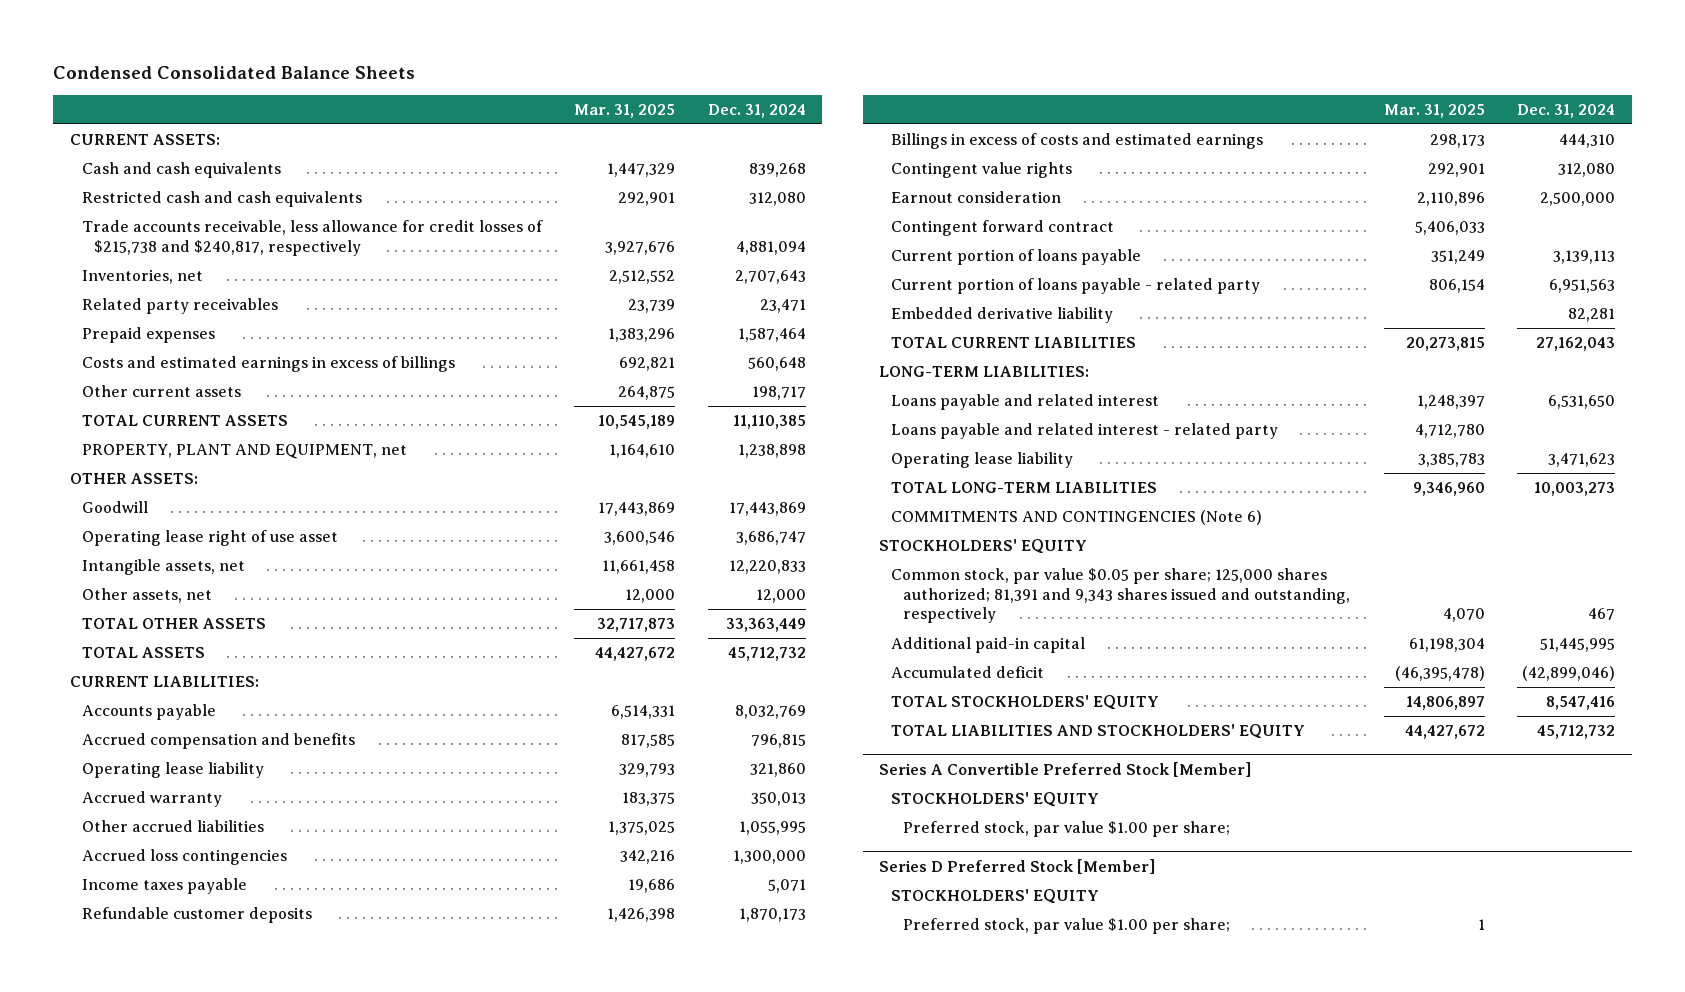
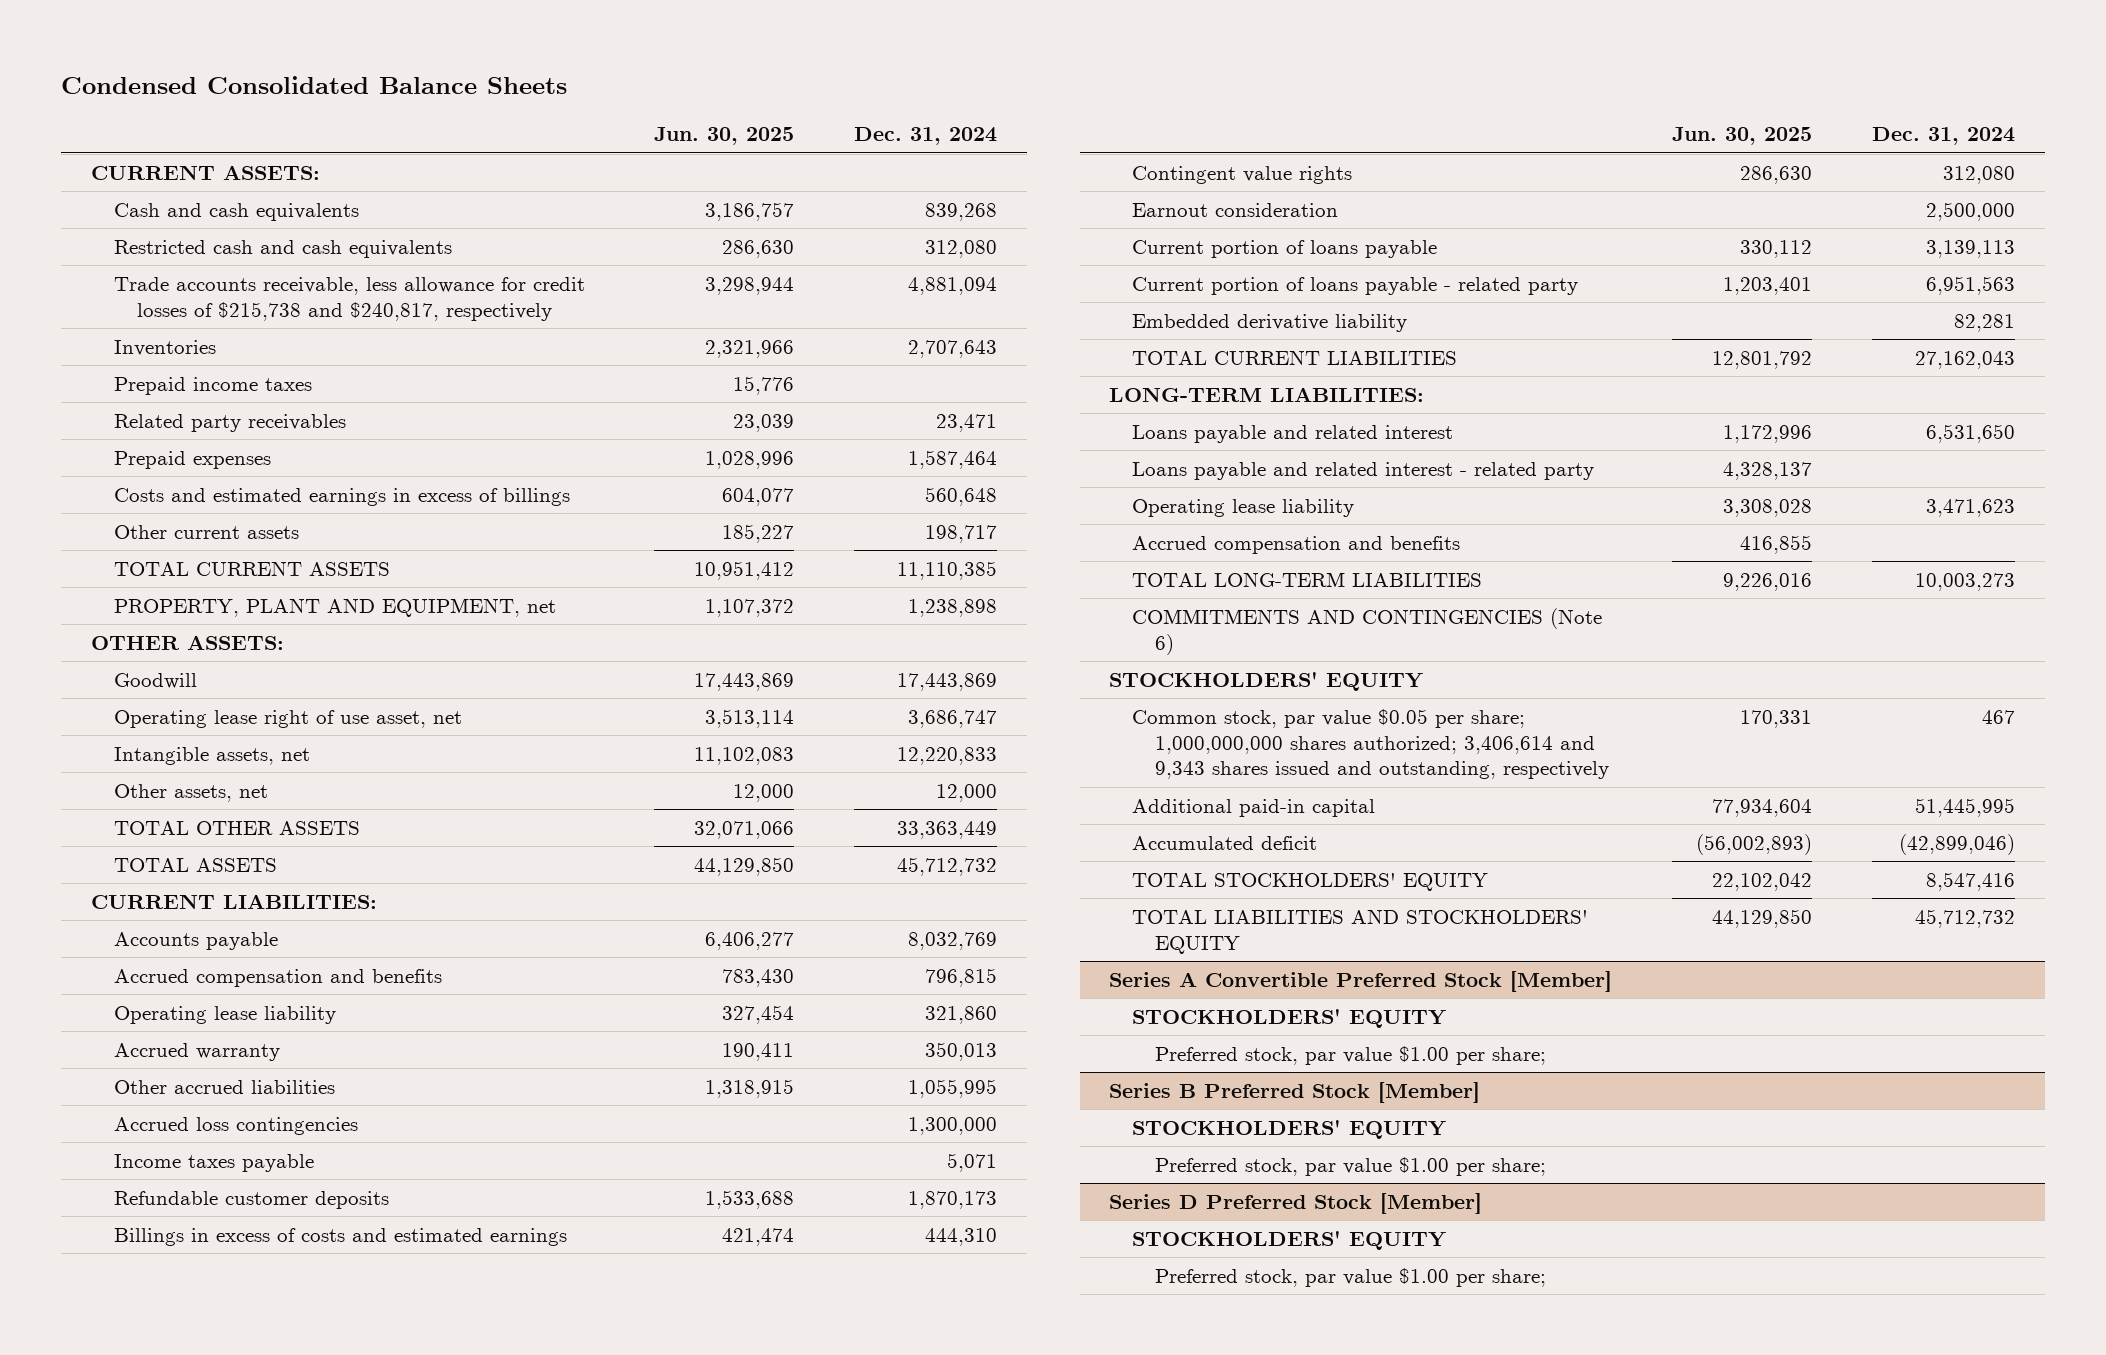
- | Mar. 31, 2025 | Dec. 31, 2024
+ | Jun. 30, 2025 | Dec. 31, 2024
- Inventories, net | 2,512,552 | 2,707,643
+ Inventories | 2,321,966 | 2,707,643
+ Prepaid income taxes | 15,776 |
- Operating lease right of use asset | 3,600,546 | 3,686,747
+ Operating lease right of use asset, net | 3,513,114 | 3,686,747
- Contingent forward contract | 5,406,033 |
+ Accrued compensation and benefits | 416,855 |
- Common stock, par value $0.05 per share; 125,000 shares authorized; 81,391 and 9,343 shares issued and outstanding, respectively | 4,070 | 467
+ Common stock, par value $0.05 per share; 1,000,000,000 shares authorized; 3,406,614 and 9,343 shares issued and outstanding, respectively | 170,331 | 467
+ Series B Preferred Stock [Member]
+ STOCKHOLDERS' EQUITY
+ Preferred stock, par value $1.00 per share;

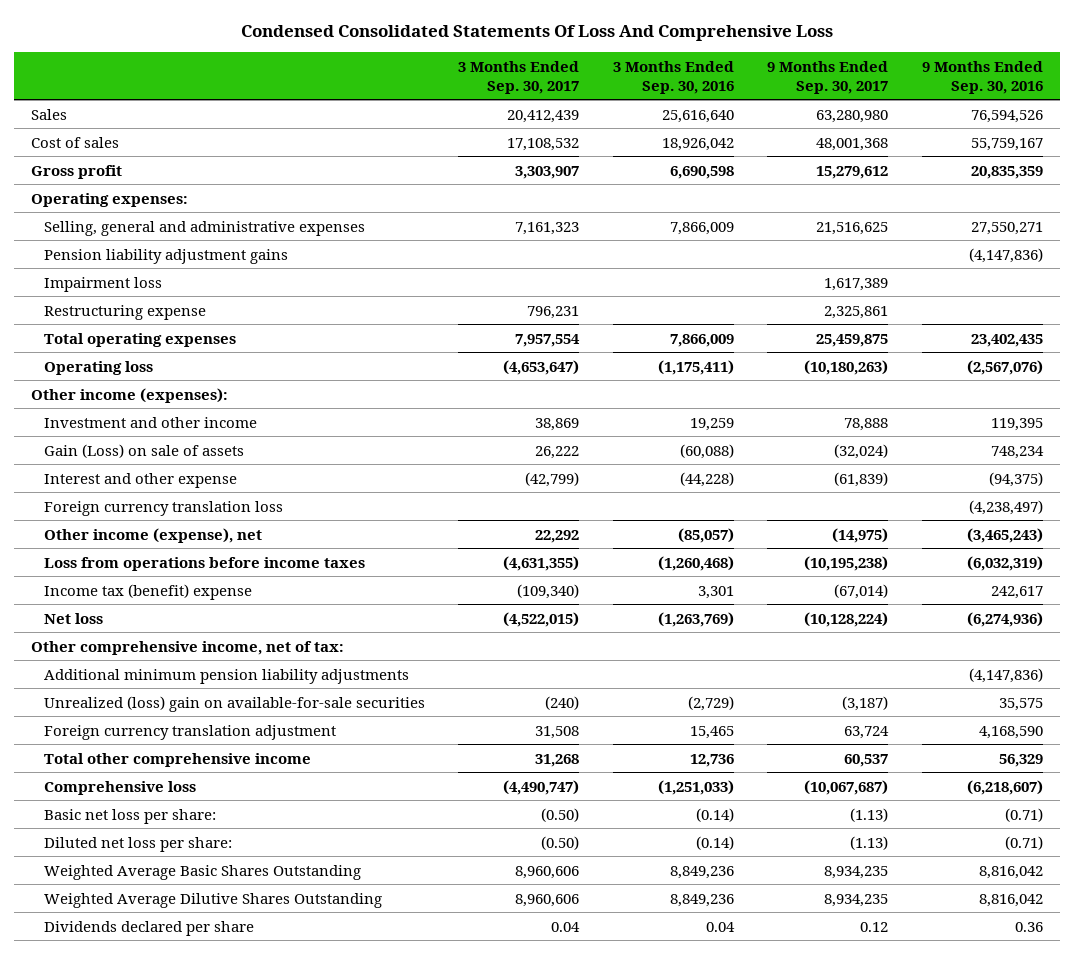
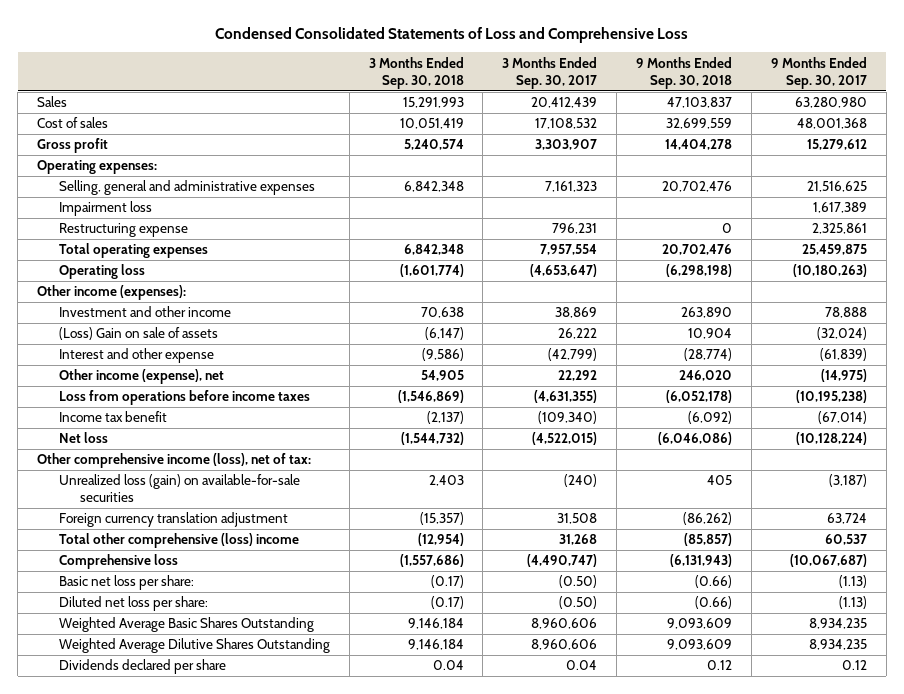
- Condensed Consolidated Statements Of Loss And Comprehensive Loss
+ Condensed Consolidated Statements of Loss and Comprehensive Loss
- | 3 Months Ended Sep. 30, 2017 | 3 Months Ended Sep. 30, 2016 | 9 Months Ended Sep. 30, 2017 | 9 Months Ended Sep. 30, 2016
+ | 3 Months Ended Sep. 30, 2018 | 3 Months Ended Sep. 30, 2017 | 9 Months Ended Sep. 30, 2018 | 9 Months Ended Sep. 30, 2017
- Pension liability adjustment gains | | | | (4,147,836)
- Gain (Loss) on sale of assets | 26,222 | (60,088) | (32,024) | 748,234
+ (Loss) Gain on sale of assets | (6,147) | 26,222 | 10,904 | (32,024)
- Foreign currency translation loss | | | | (4,238,497)
- Income tax (benefit) expense | (109,340) | 3,301 | (67,014) | 242,617
+ Income tax benefit | (2,137) | (109,340) | (6,092) | (67,014)
- Other comprehensive income, net of tax:
- Additional minimum pension liability adjustments | | | | (4,147,836)
- Unrealized (loss) gain on available-for-sale securities | (240) | (2,729) | (3,187) | 35,575
+ Other comprehensive income (loss), net of tax:
+ Unrealized loss (gain) on available-for-sale securities | 2,403 | (240) | 405 | (3,187)
- Total other comprehensive income | 31,268 | 12,736 | 60,537 | 56,329
+ Total other comprehensive (loss) income | (12,954) | 31,268 | (85,857) | 60,537

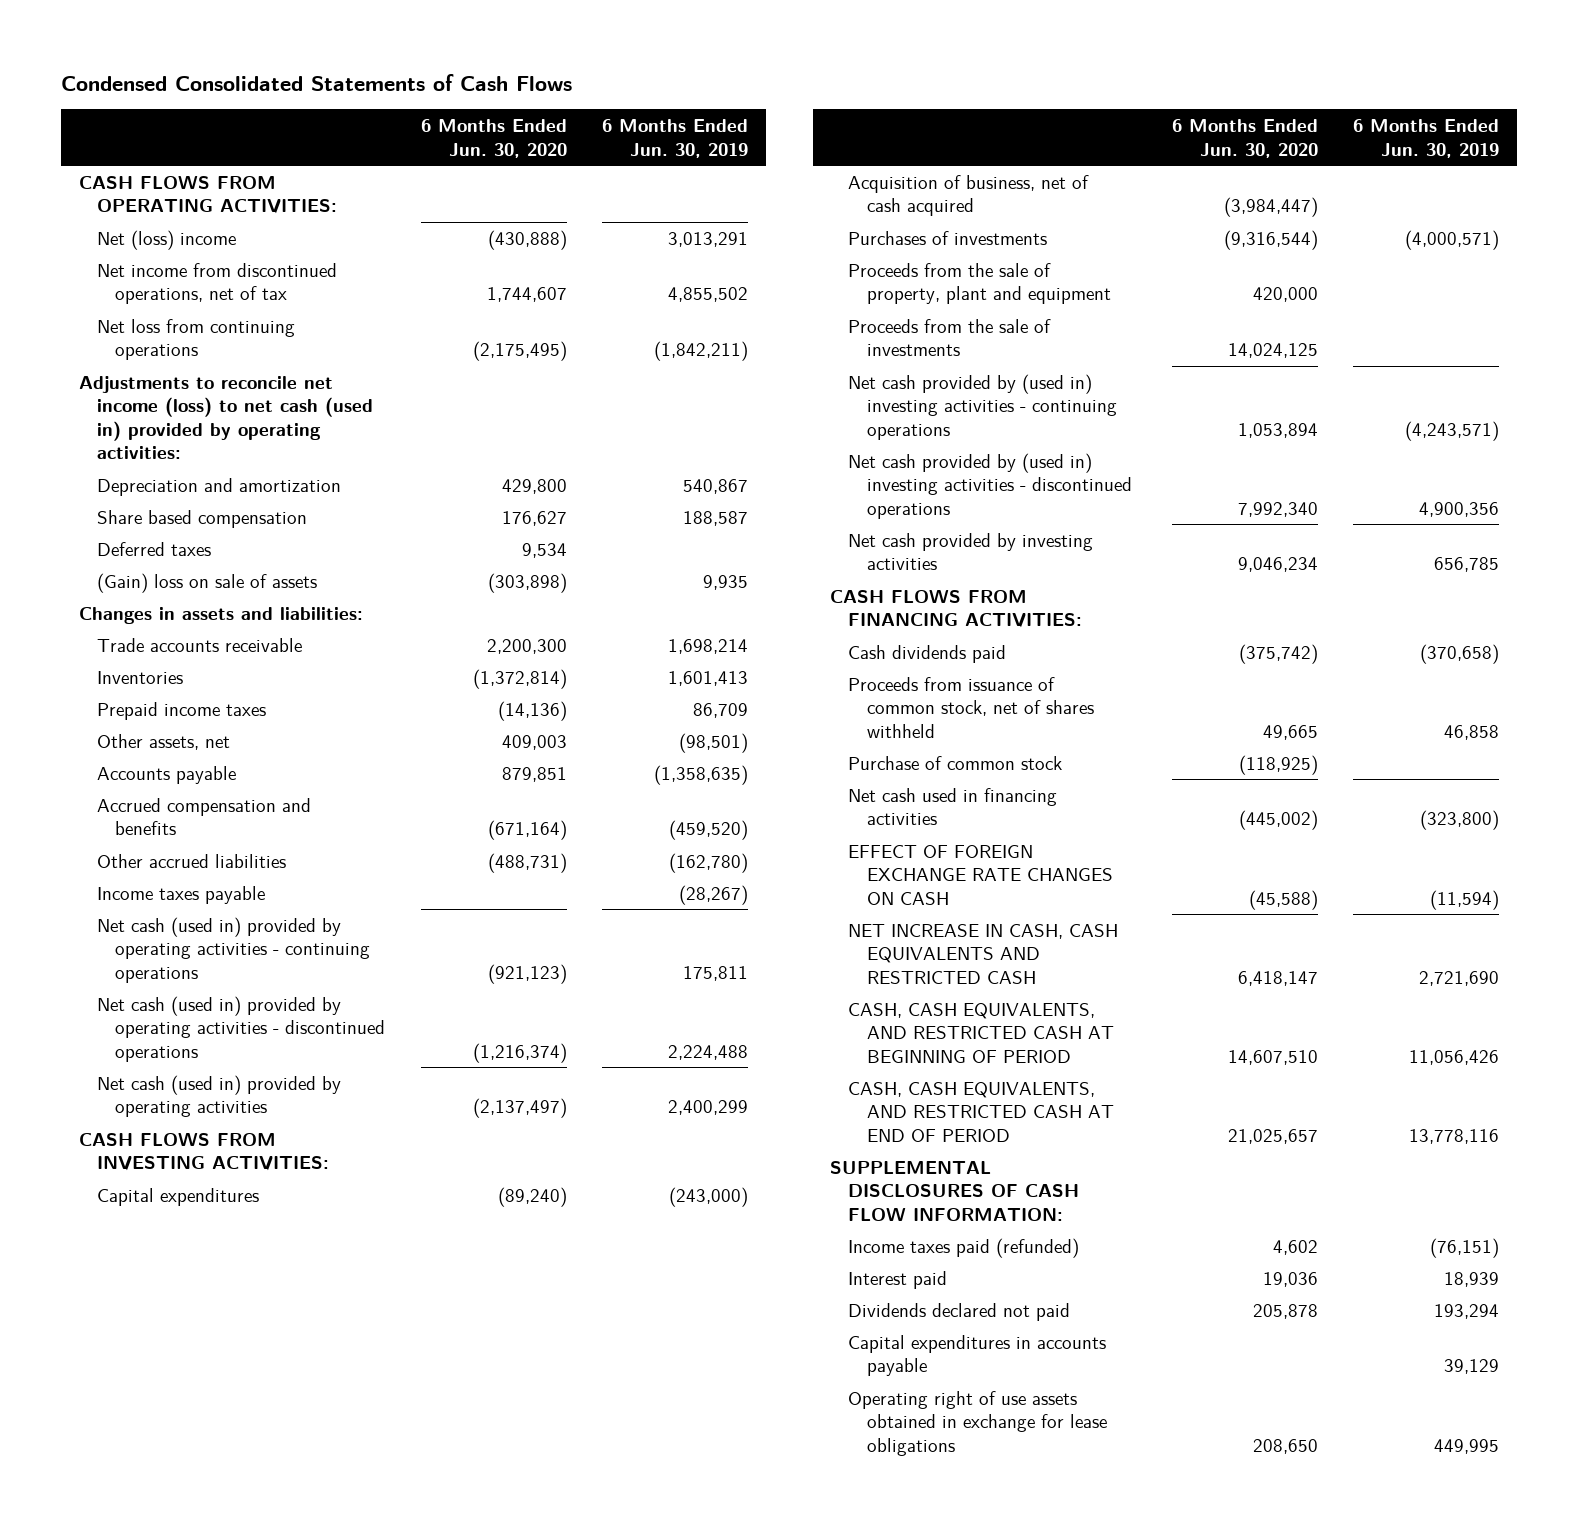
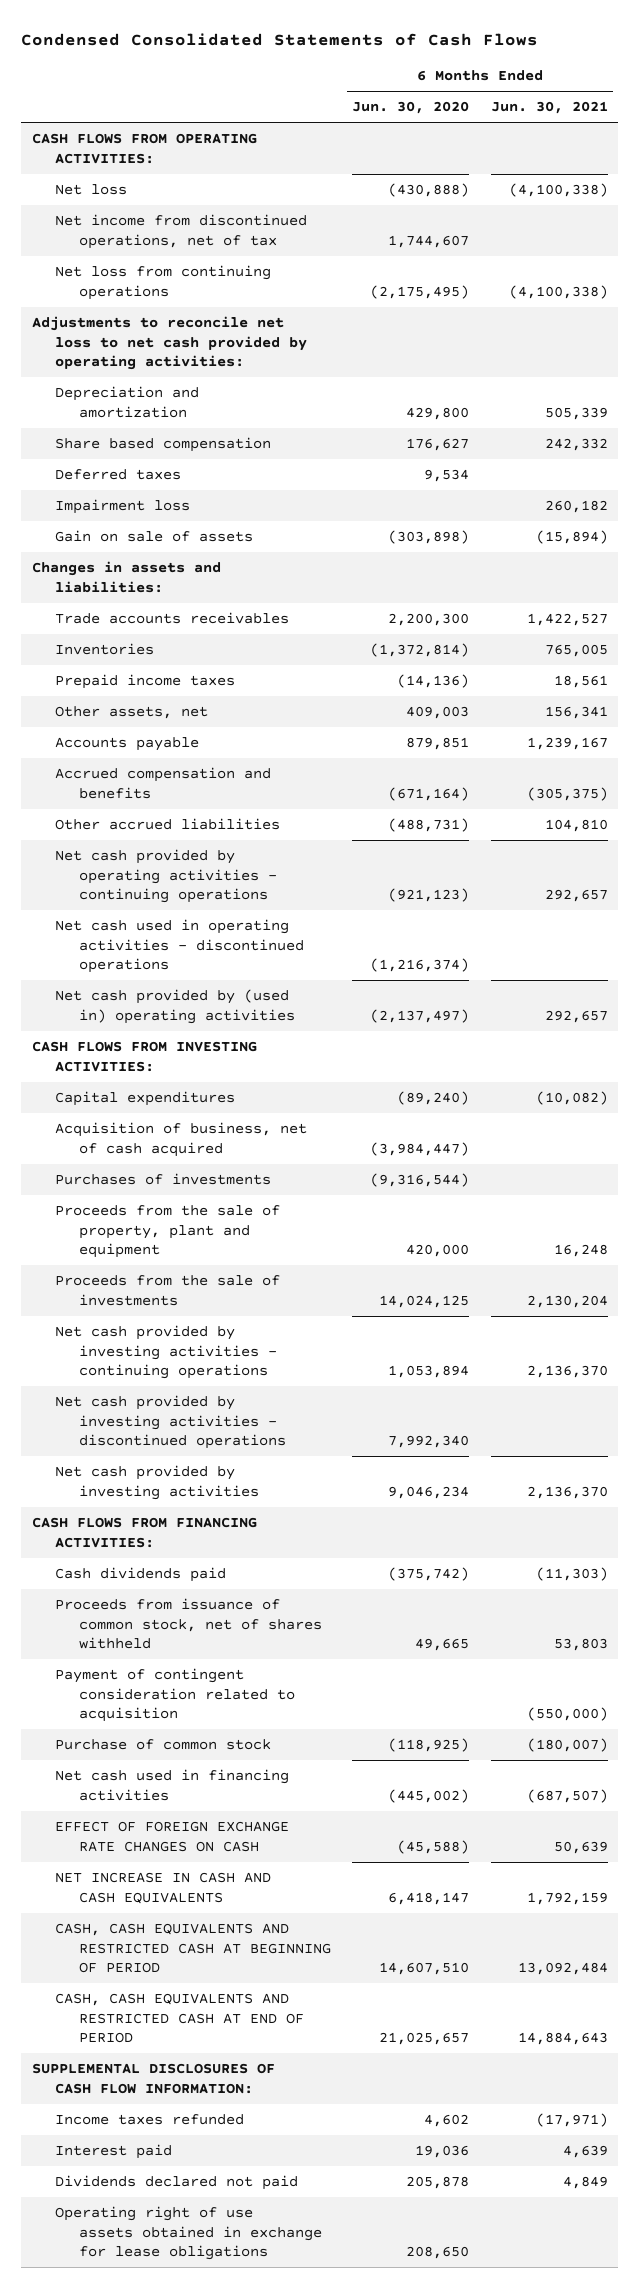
- | 6 Months Ended Jun. 30, 2020 | 6 Months Ended Jun. 30, 2019
+ | 6 Months Ended Jun. 30, 2020 | 6 Months Ended Jun. 30, 2021
- Net (loss) income | (430,888) | 3,013,291
+ Net loss | (430,888) | (4,100,338)
- Adjustments to reconcile net income (loss) to net cash (used in) provided by operating activities:
+ Adjustments to reconcile net loss to net cash provided by operating activities:
- (Gain) loss on sale of assets | (303,898) | 9,935
+ Impairment loss | | 260,182
+ Gain on sale of assets | (303,898) | (15,894)
- Trade accounts receivable | 2,200,300 | 1,698,214
+ Trade accounts receivables | 2,200,300 | 1,422,527
- Income taxes payable | | (28,267)
- Net cash (used in) provided by operating activities - continuing operations | (921,123) | 175,811
- Net cash (used in) provided by operating activities - discontinued operations | (1,216,374) | 2,224,488
- Net cash (used in) provided by operating activities | (2,137,497) | 2,400,299
+ Net cash provided by operating activities - continuing operations | (921,123) | 292,657
+ Net cash used in operating activities - discontinued operations | (1,216,374) |
+ Net cash provided by (used in) operating activities | (2,137,497) | 292,657
- Net cash provided by (used in) investing activities - continuing operations | 1,053,894 | (4,243,571)
- Net cash provided by (used in) investing activities - discontinued operations | 7,992,340 | 4,900,356
+ Net cash provided by investing activities - continuing operations | 1,053,894 | 2,136,370
+ Net cash provided by investing activities - discontinued operations | 7,992,340 |
+ Payment of contingent consideration related to acquisition | | (550,000)
- NET INCREASE IN CASH, CASH EQUIVALENTS AND RESTRICTED CASH | 6,418,147 | 2,721,690
- CASH, CASH EQUIVALENTS, AND RESTRICTED CASH AT BEGINNING OF PERIOD | 14,607,510 | 11,056,426
- CASH, CASH EQUIVALENTS, AND RESTRICTED CASH AT END OF PERIOD | 21,025,657 | 13,778,116
+ NET INCREASE IN CASH AND CASH EQUIVALENTS | 6,418,147 | 1,792,159
+ CASH, CASH EQUIVALENTS AND RESTRICTED CASH AT BEGINNING OF PERIOD | 14,607,510 | 13,092,484
+ CASH, CASH EQUIVALENTS AND RESTRICTED CASH AT END OF PERIOD | 21,025,657 | 14,884,643
- Income taxes paid (refunded) | 4,602 | (76,151)
+ Income taxes refunded | 4,602 | (17,971)
- Capital expenditures in accounts payable | | 39,129

